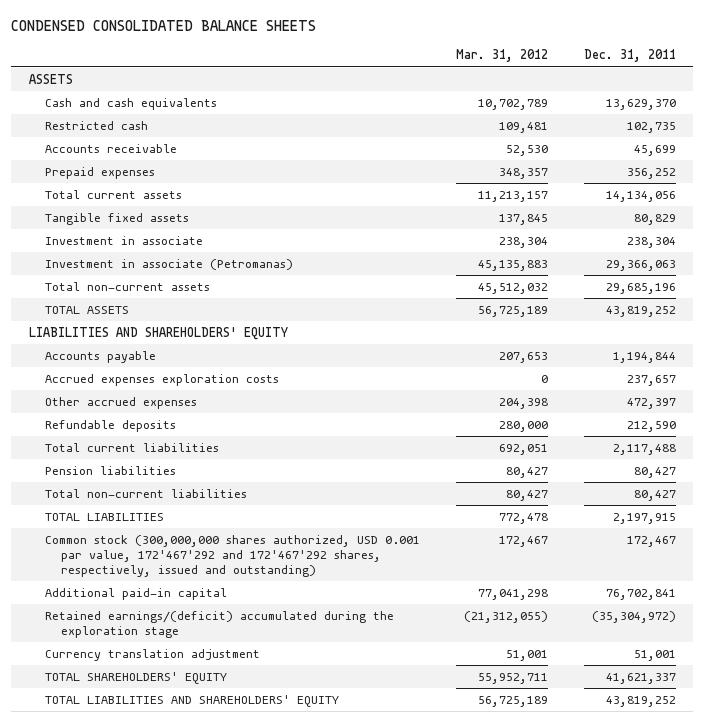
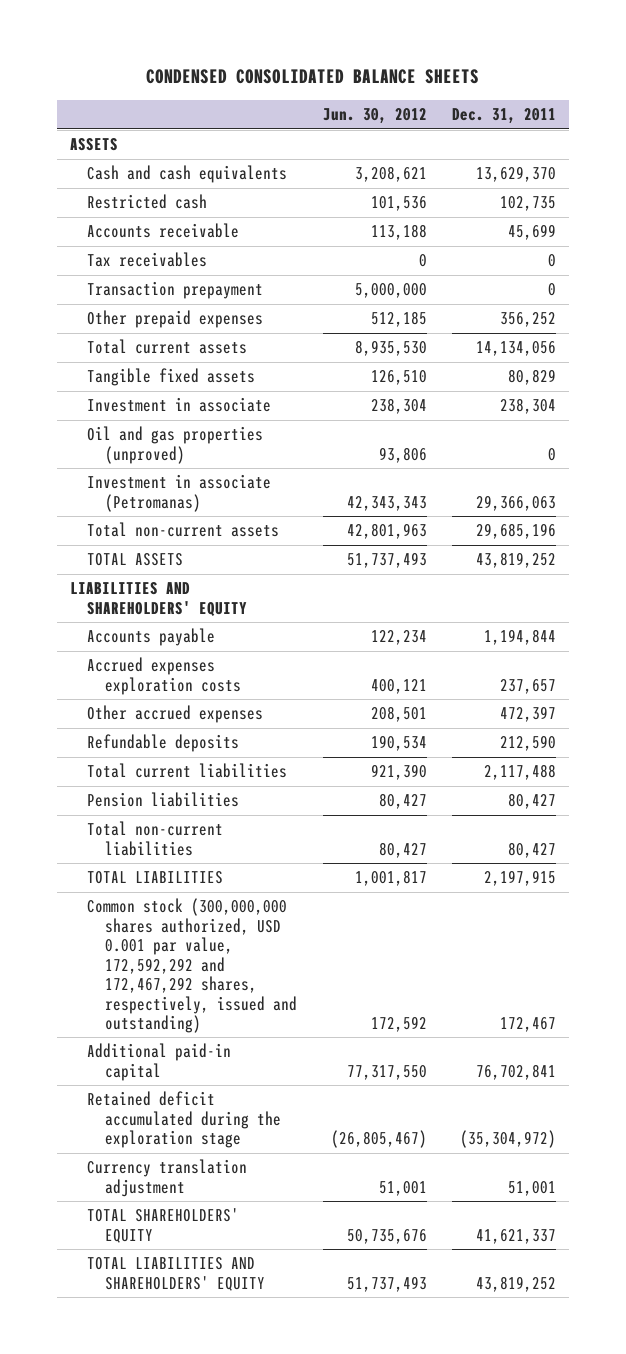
- | Mar. 31, 2012 | Dec. 31, 2011
+ | Jun. 30, 2012 | Dec. 31, 2011
- Prepaid expenses | 348,357 | 356,252
+ Tax receivables | 0 | 0
+ Transaction prepayment | 5,000,000 | 0
+ Other prepaid expenses | 512,185 | 356,252
+ Oil and gas properties (unproved) | 93,806 | 0
- Common stock (300,000,000 shares authorized, USD 0.001 par value, 172'467'292 and 172'467'292 shares, respectively, issued and outstanding) | 172,467 | 172,467
+ Common stock (300,000,000 shares authorized, USD 0.001 par value, 172,592,292 and 172,467,292 shares, respectively, issued and outstanding) | 172,592 | 172,467
- Retained earnings/(deficit) accumulated during the exploration stage | (21,312,055) | (35,304,972)
+ Retained deficit accumulated during the exploration stage | (26,805,467) | (35,304,972)

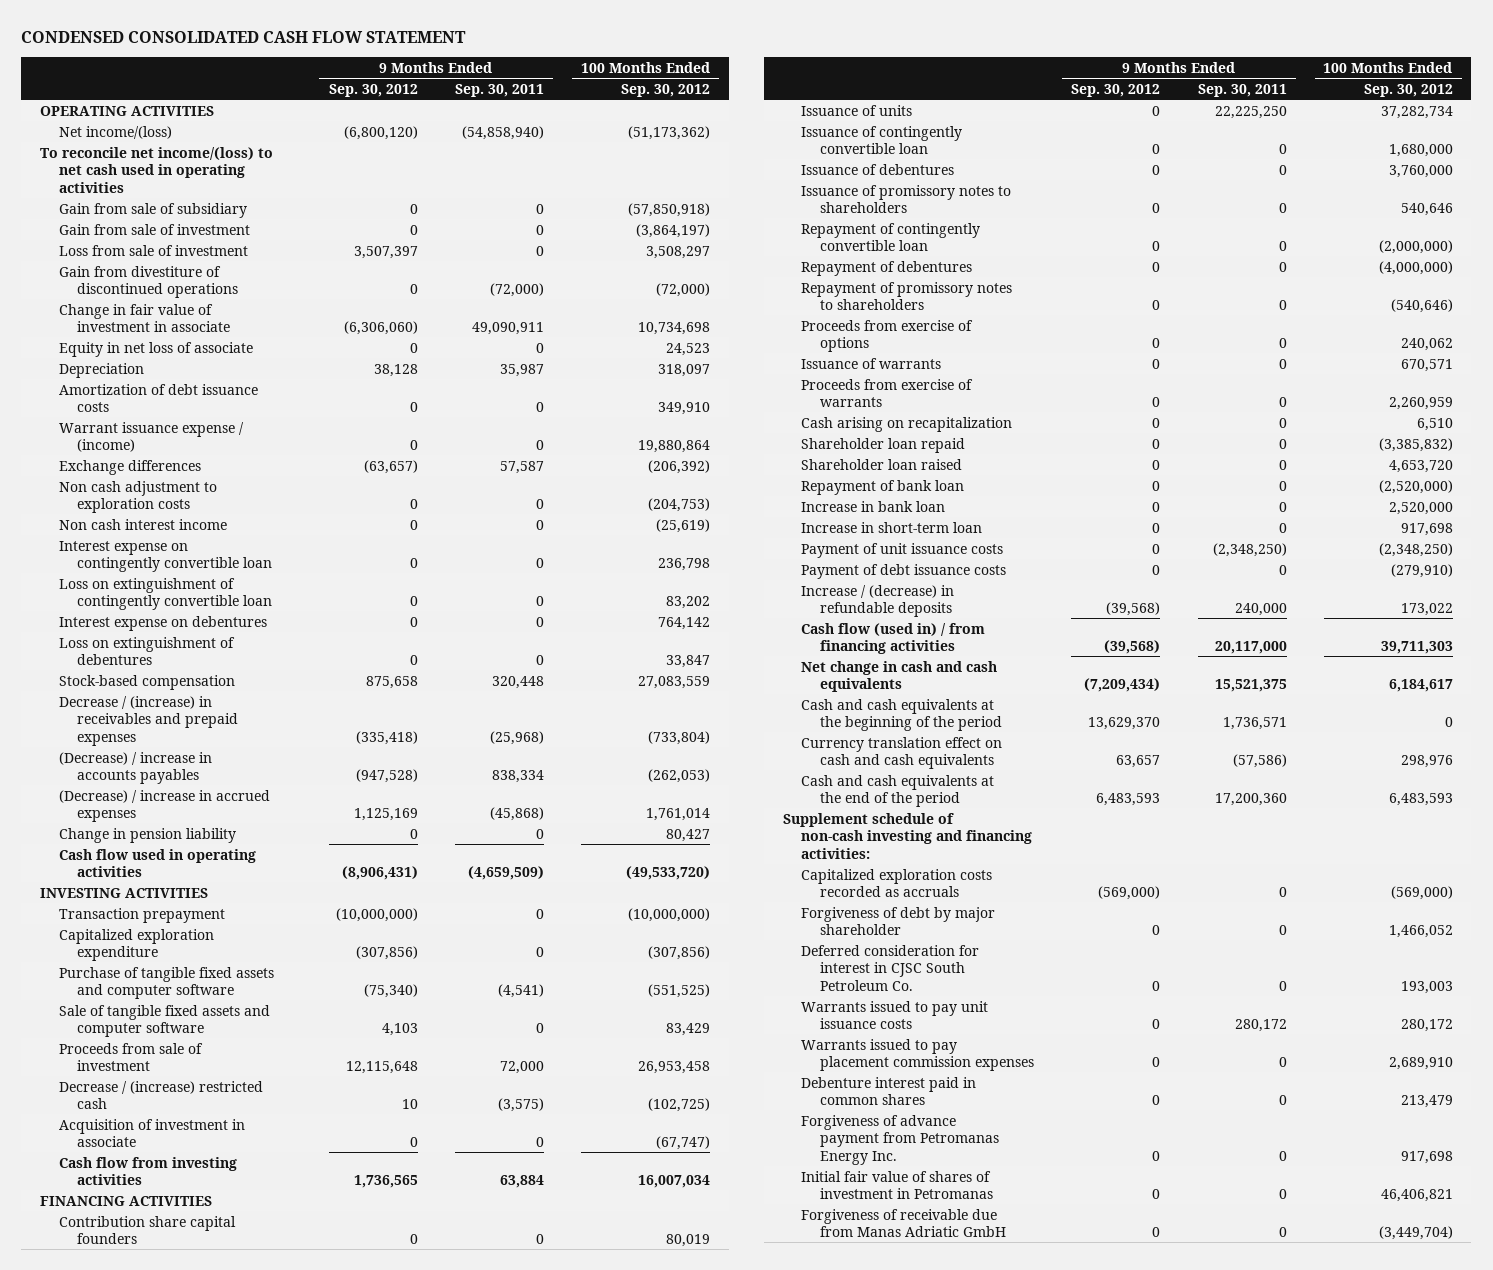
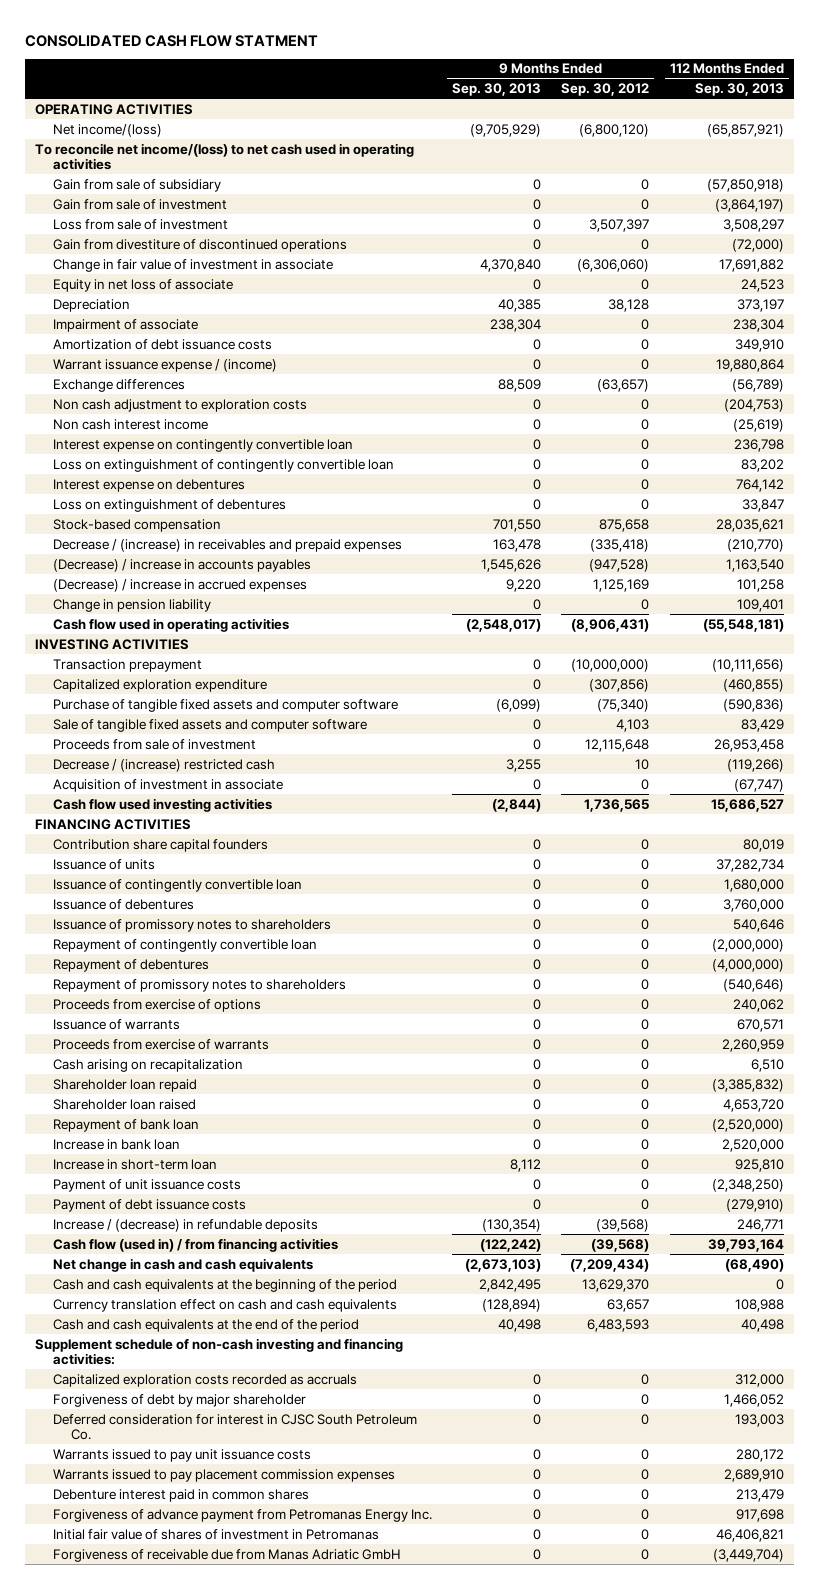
- CONDENSED CONSOLIDATED CASH FLOW STATEMENT
+ CONSOLIDATED CASH FLOW STATMENT
- | 9 Months Ended Sep. 30, 2012 | 9 Months Ended Sep. 30, 2011 | 100 Months Ended Sep. 30, 2012
+ | 9 Months Ended Sep. 30, 2013 | 9 Months Ended Sep. 30, 2012 | 112 Months Ended Sep. 30, 2013
+ Impairment of associate | 238,304 | 0 | 238,304
- Cash flow from investing activities | 1,736,565 | 63,884 | 16,007,034
+ Cash flow used investing activities | (2,844) | 1,736,565 | 15,686,527
- Capitalized exploration costs recorded as accruals | (569,000) | 0 | (569,000)
+ Capitalized exploration costs recorded as accruals | 0 | 0 | 312,000

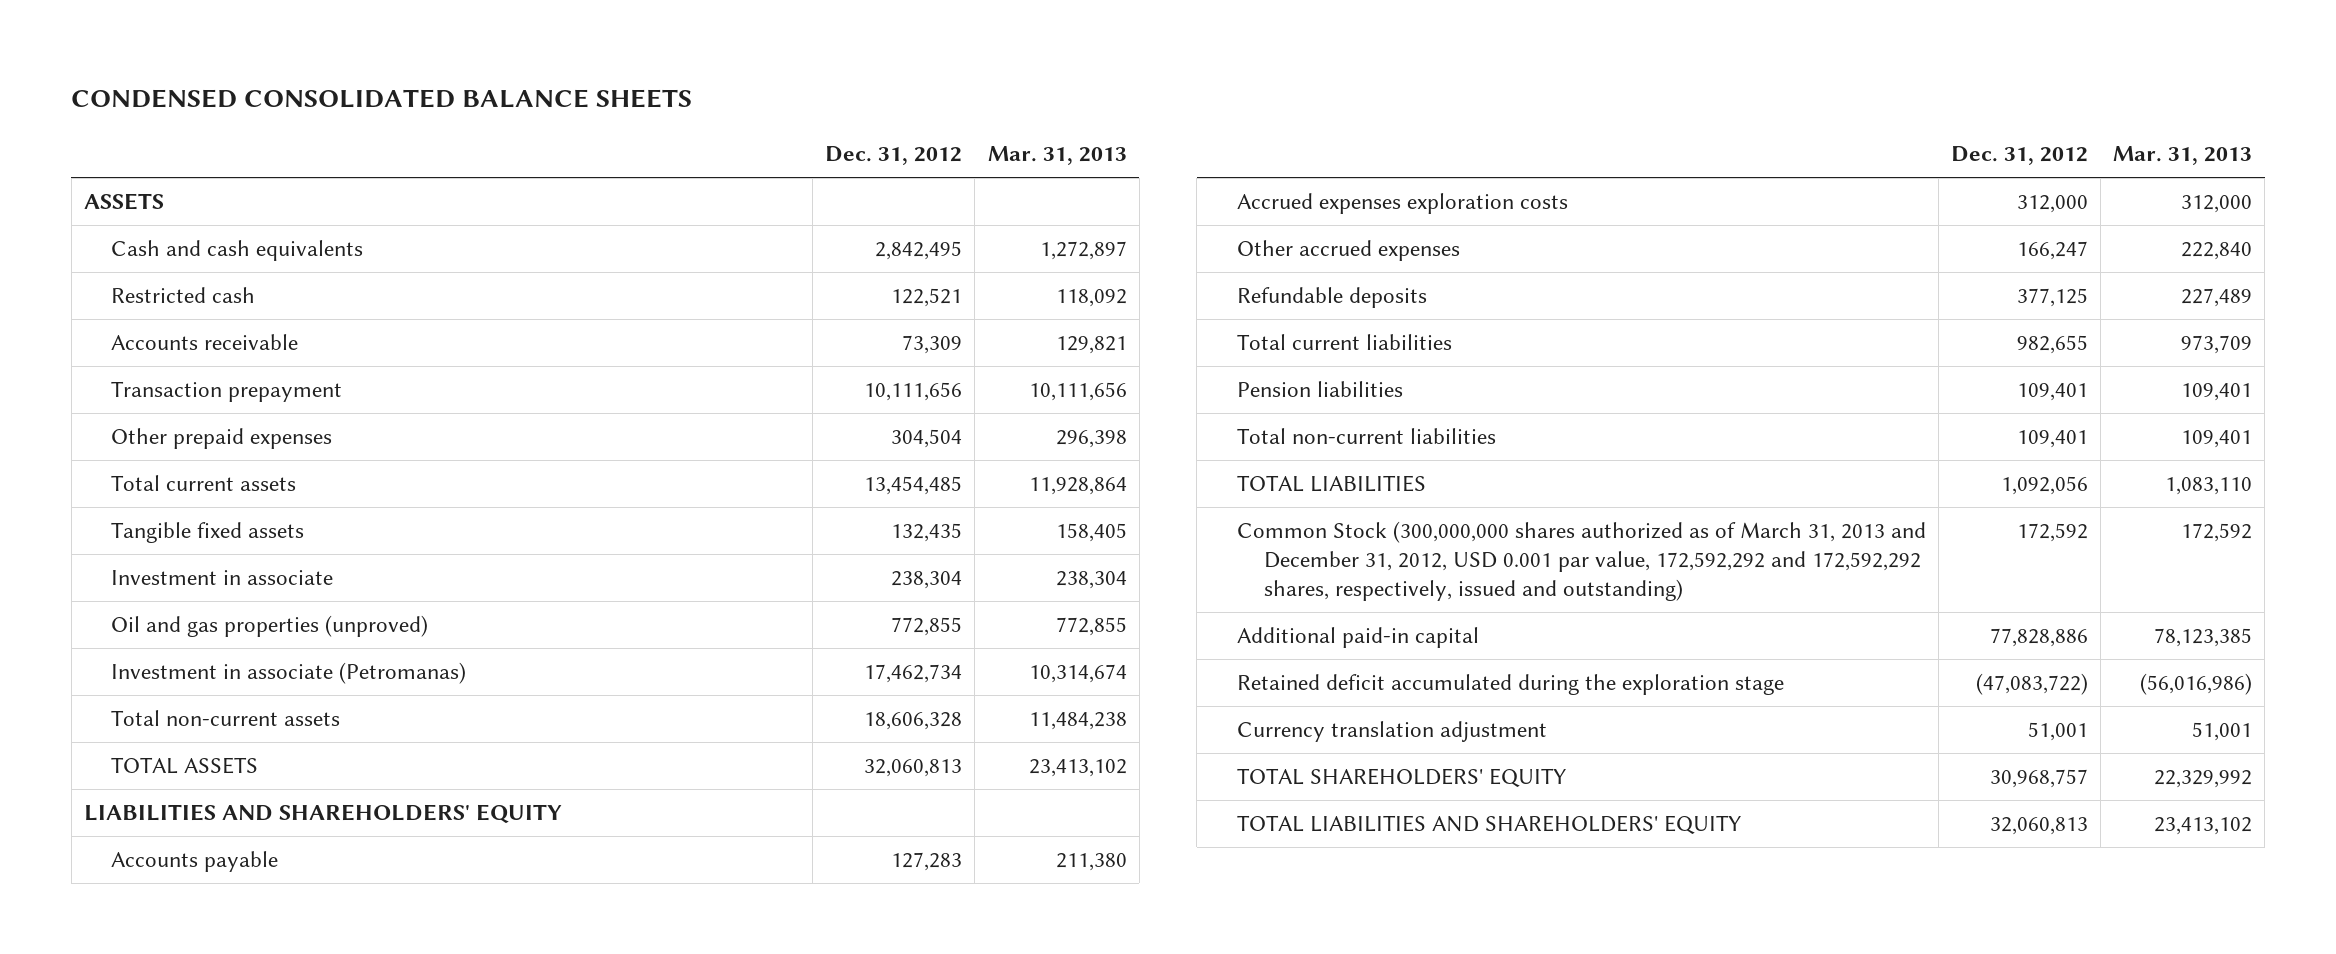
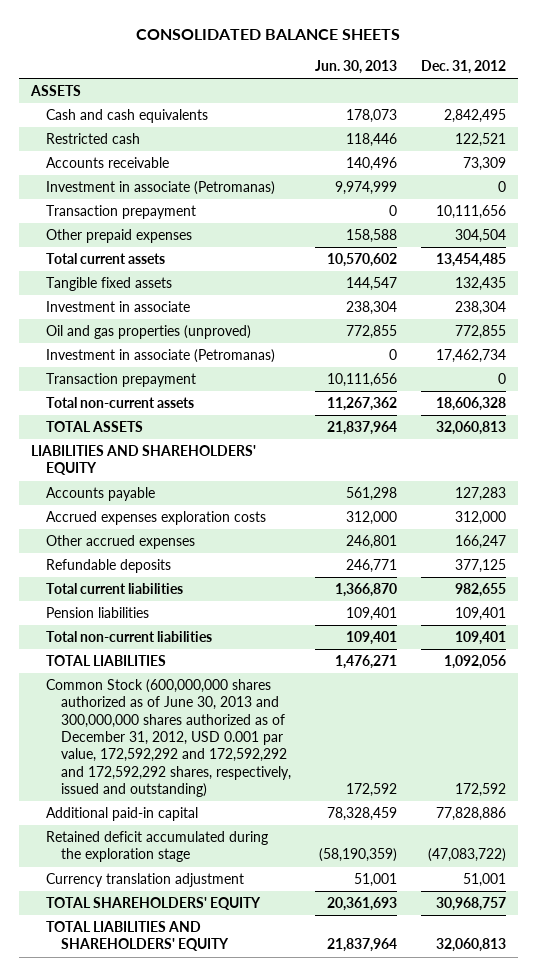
- CONDENSED CONSOLIDATED BALANCE SHEETS
+ CONSOLIDATED BALANCE SHEETS
- | Dec. 31, 2012 | Mar. 31, 2013
+ | Jun. 30, 2013 | Dec. 31, 2012
+ Investment in associate (Petromanas) | 9,974,999 | 0
+ Transaction prepayment | 10,111,656 | 0
- Common Stock (300,000,000 shares authorized as of March 31, 2013 and December 31, 2012, USD 0.001 par value, 172,592,292 and 172,592,292 shares, respectively, issued and outstanding) | 172,592 | 172,592
+ Common Stock (600,000,000 shares authorized as of June 30, 2013 and 300,000,000 shares authorized as of December 31, 2012, USD 0.001 par value, 172,592,292 and 172,592,292 and 172,592,292 shares, respectively, issued and outstanding) | 172,592 | 172,592

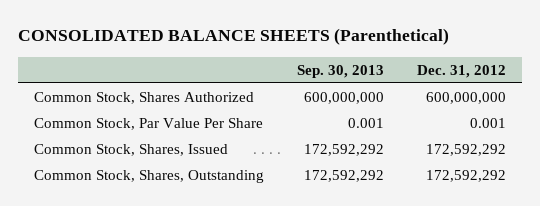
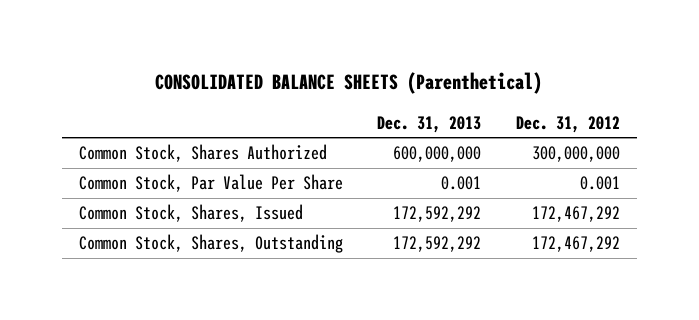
- | Sep. 30, 2013 | Dec. 31, 2012
+ | Dec. 31, 2013 | Dec. 31, 2012
- Common Stock, Shares Authorized | 600,000,000 | 600,000,000
+ Common Stock, Shares Authorized | 600,000,000 | 300,000,000
- Common Stock, Shares, Issued | 172,592,292 | 172,592,292
- Common Stock, Shares, Outstanding | 172,592,292 | 172,592,292
+ Common Stock, Shares, Issued | 172,592,292 | 172,467,292
+ Common Stock, Shares, Outstanding | 172,592,292 | 172,467,292

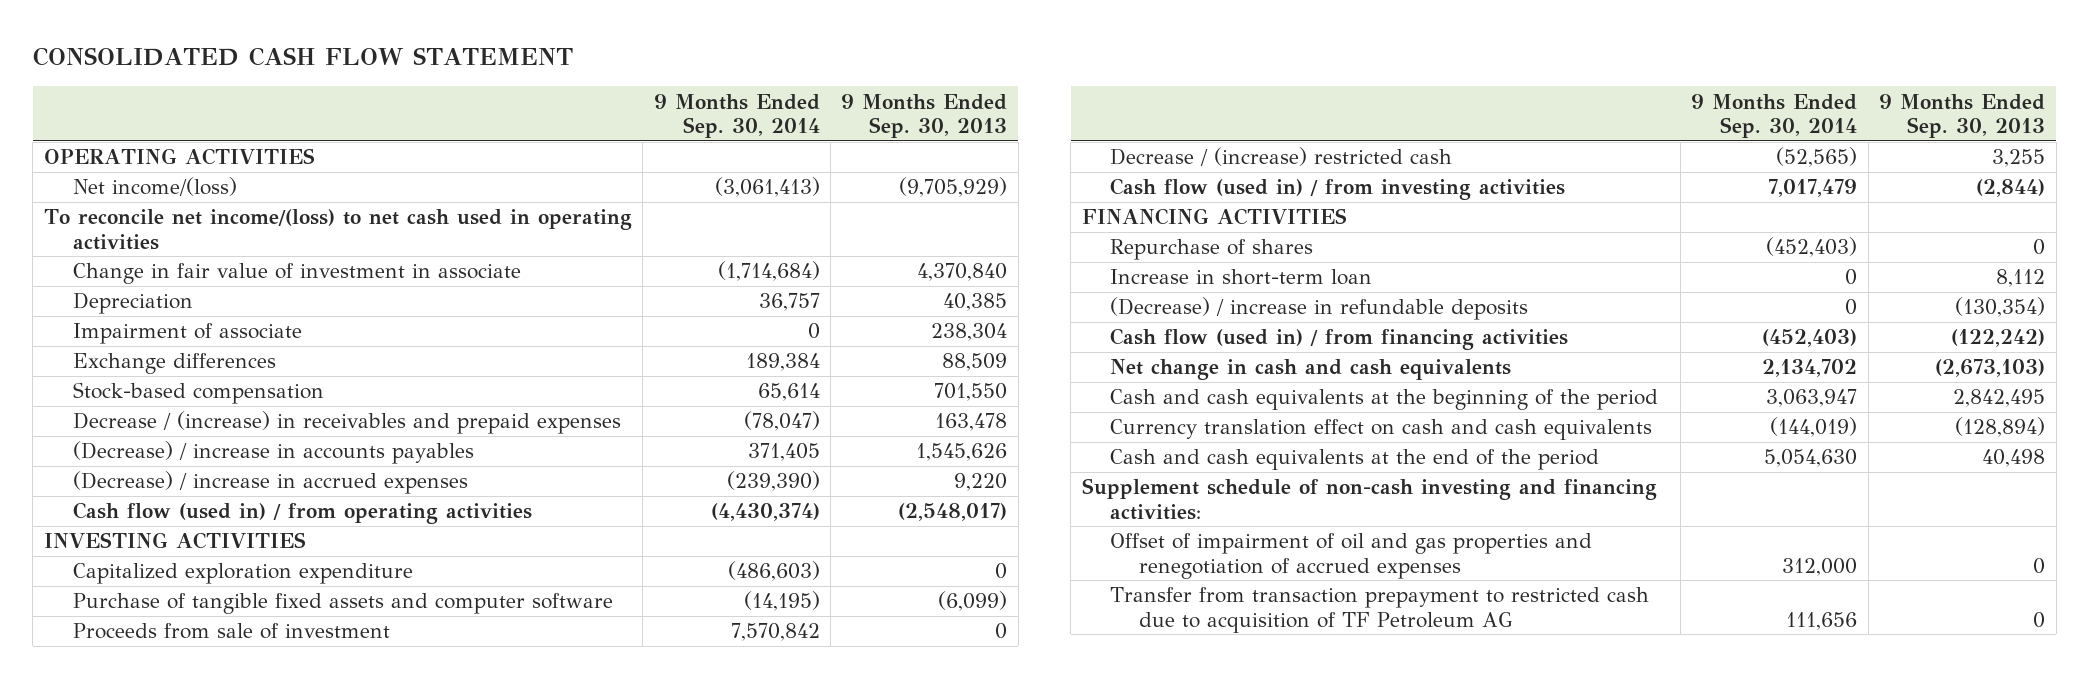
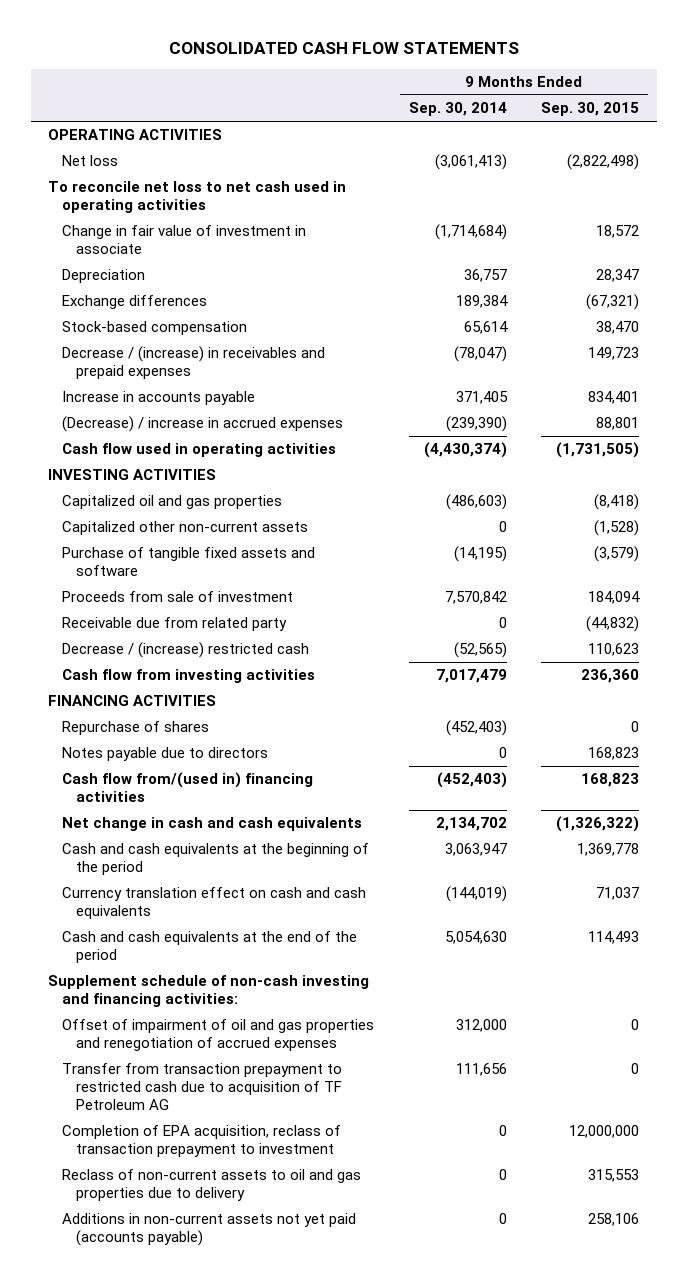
- CONSOLIDATED CASH FLOW STATEMENT
+ CONSOLIDATED CASH FLOW STATEMENTS
- | 9 Months Ended Sep. 30, 2014 | 9 Months Ended Sep. 30, 2013
+ | 9 Months Ended Sep. 30, 2014 | 9 Months Ended Sep. 30, 2015
- Net income/(loss) | (3,061,413) | (9,705,929)
- To reconcile net income/(loss) to net cash used in operating activities
+ Net loss | (3,061,413) | (2,822,498)
+ To reconcile net loss to net cash used in operating activities
- Impairment of associate | 0 | 238,304
- (Decrease) / increase in accounts payables | 371,405 | 1,545,626
+ Increase in accounts payable | 371,405 | 834,401
- Cash flow (used in) / from operating activities | (4,430,374) | (2,548,017)
+ Cash flow used in operating activities | (4,430,374) | (1,731,505)
- Capitalized exploration expenditure | (486,603) | 0
- Purchase of tangible fixed assets and computer software | (14,195) | (6,099)
+ Capitalized oil and gas properties | (486,603) | (8,418)
+ Capitalized other non-current assets | 0 | (1,528)
+ Purchase of tangible fixed assets and software | (14,195) | (3,579)
+ Receivable due from related party | 0 | (44,832)
- Cash flow (used in) / from investing activities | 7,017,479 | (2,844)
+ Cash flow from investing activities | 7,017,479 | 236,360
- Increase in short-term loan | 0 | 8,112
- (Decrease) / increase in refundable deposits | 0 | (130,354)
- Cash flow (used in) / from financing activities | (452,403) | (122,242)
+ Notes payable due to directors | 0 | 168,823
+ Cash flow from/(used in) financing activities | (452,403) | 168,823
+ Completion of EPA acquisition, reclass of transaction prepayment to investment | 0 | 12,000,000
+ Reclass of non-current assets to oil and gas properties due to delivery | 0 | 315,553
+ Additions in non-current assets not yet paid (accounts payable) | 0 | 258,106

